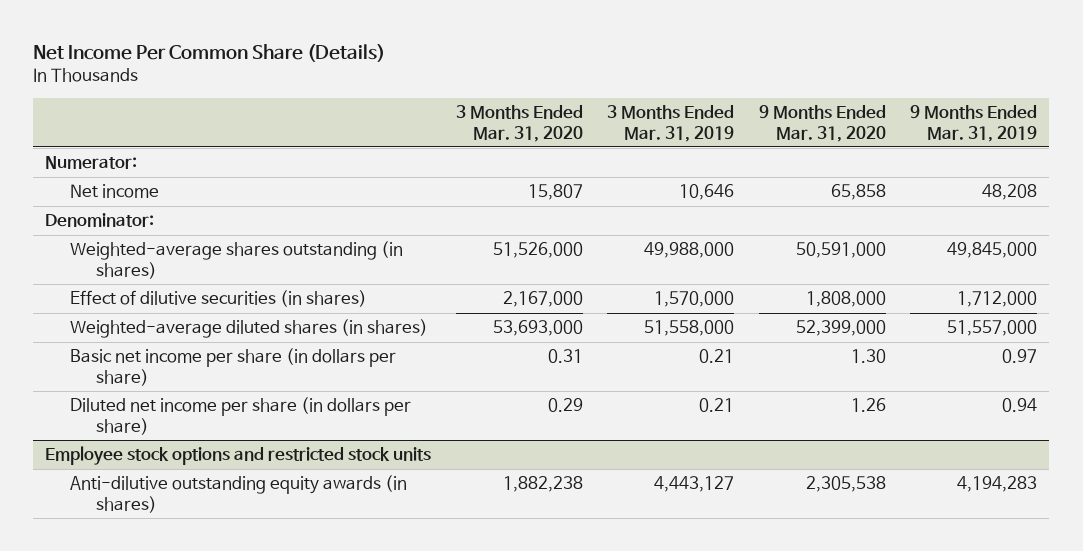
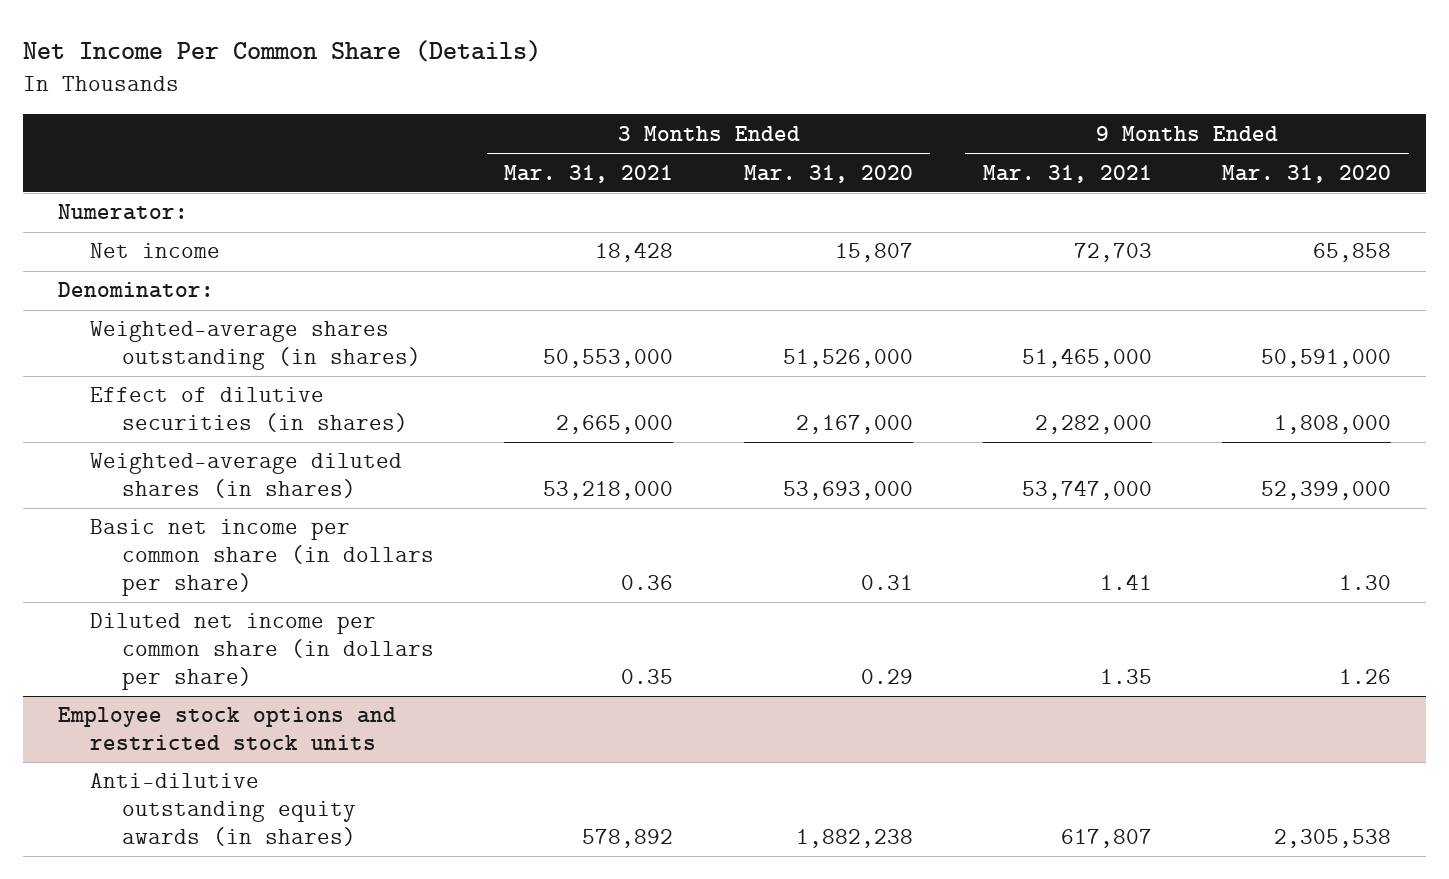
- | 3 Months Ended Mar. 31, 2020 | 3 Months Ended Mar. 31, 2019 | 9 Months Ended Mar. 31, 2020 | 9 Months Ended Mar. 31, 2019
+ | 3 Months Ended Mar. 31, 2021 | 3 Months Ended Mar. 31, 2020 | 9 Months Ended Mar. 31, 2021 | 9 Months Ended Mar. 31, 2020
- Basic net income per share (in dollars per share) | 0.31 | 0.21 | 1.30 | 0.97
- Diluted net income per share (in dollars per share) | 0.29 | 0.21 | 1.26 | 0.94
+ Basic net income per common share (in dollars per share) | 0.36 | 0.31 | 1.41 | 1.30
+ Diluted net income per common share (in dollars per share) | 0.35 | 0.29 | 1.35 | 1.26

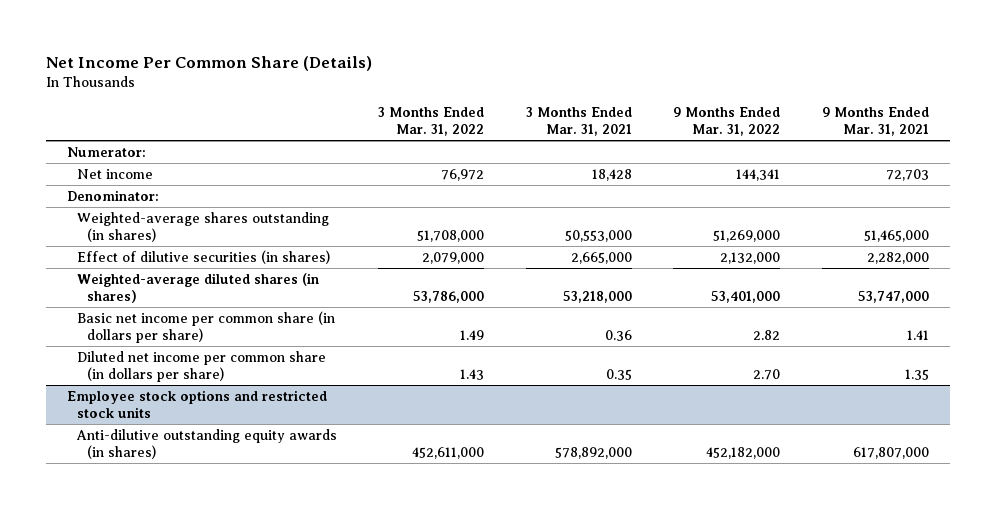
- | 3 Months Ended Mar. 31, 2021 | 3 Months Ended Mar. 31, 2020 | 9 Months Ended Mar. 31, 2021 | 9 Months Ended Mar. 31, 2020
+ | 3 Months Ended Mar. 31, 2022 | 3 Months Ended Mar. 31, 2021 | 9 Months Ended Mar. 31, 2022 | 9 Months Ended Mar. 31, 2021
@ Employee stock options and restricted stock units
- Anti-dilutive outstanding equity awards (in shares) | 578,892 | 1,882,238 | 617,807 | 2,305,538
+ Anti-dilutive outstanding equity awards (in shares) | 452,611,000 | 578,892,000 | 452,182,000 | 617,807,000

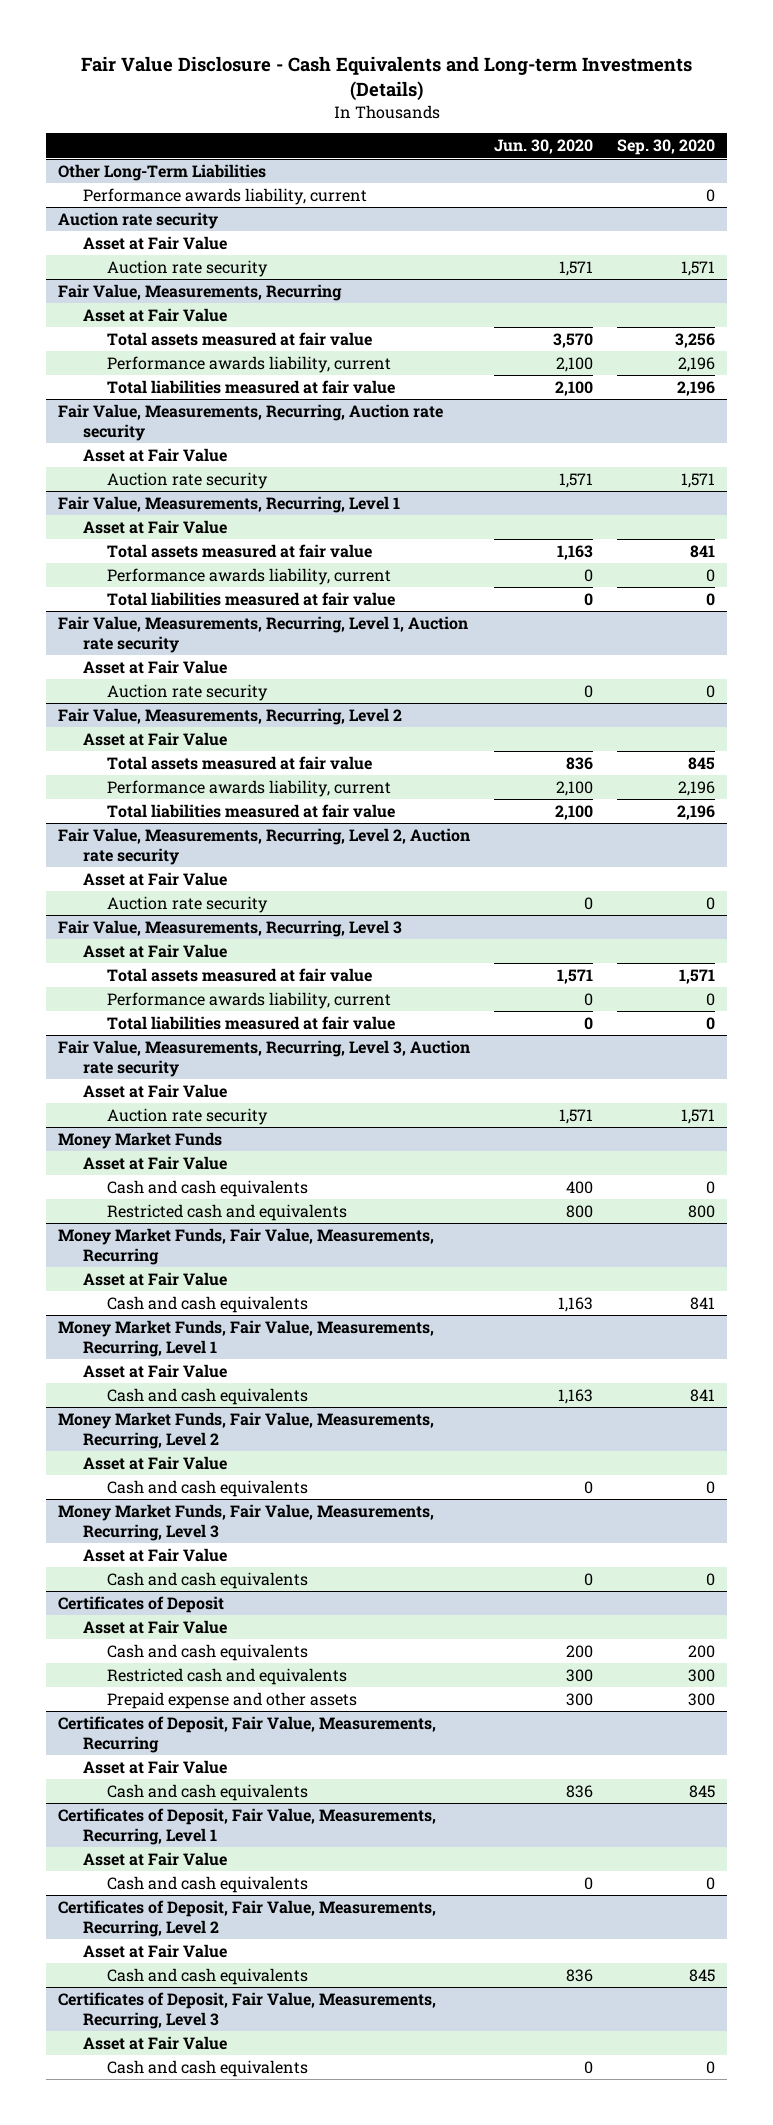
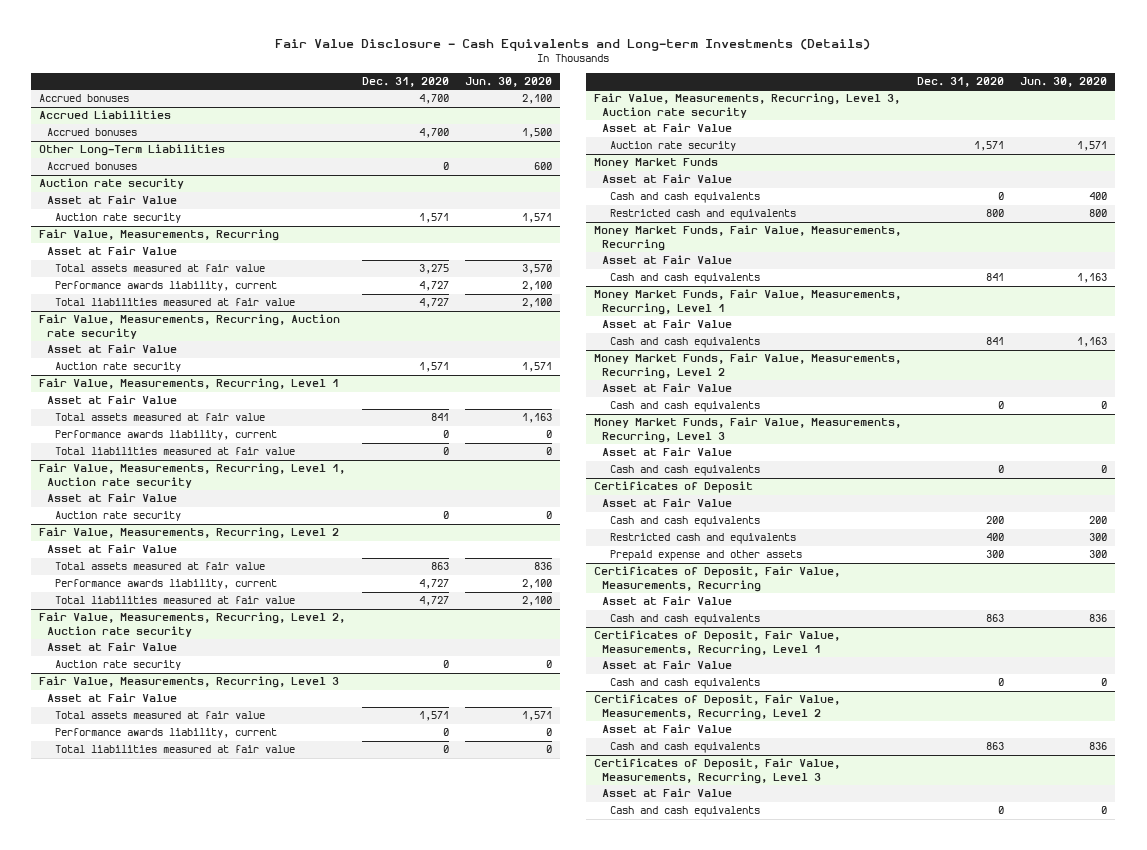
- | Jun. 30, 2020 | Sep. 30, 2020
+ | Dec. 31, 2020 | Jun. 30, 2020
+ Accrued bonuses | 4,700 | 2,100
+ Accrued Liabilities
+ Accrued bonuses | 4,700 | 1,500
@ Other Long-Term Liabilities
- Performance awards liability, current | | 0
+ Accrued bonuses | 0 | 600

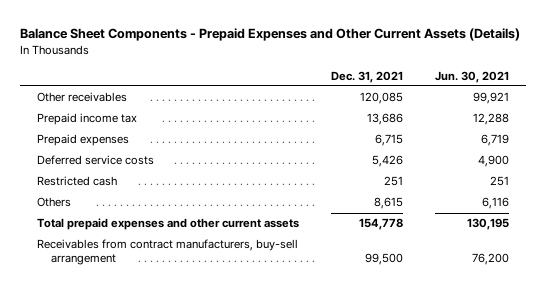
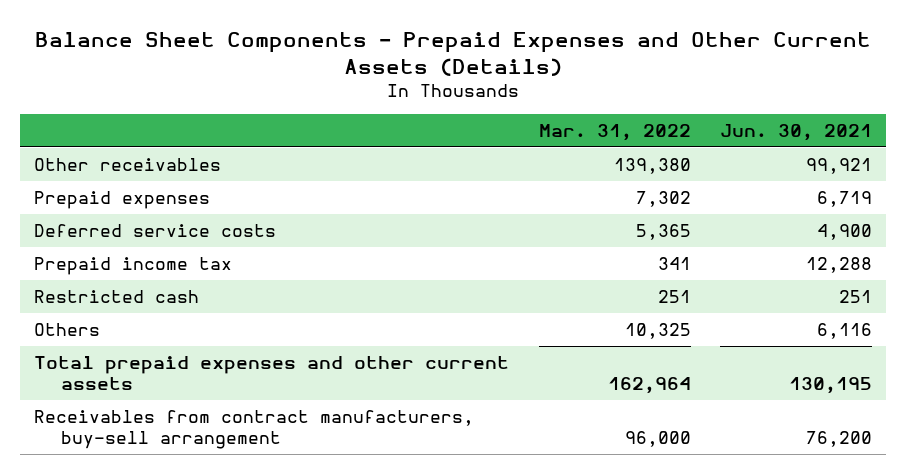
- | Dec. 31, 2021 | Jun. 30, 2021
+ | Mar. 31, 2022 | Jun. 30, 2021
moved down: Prepaid income tax | 341 | 12,288

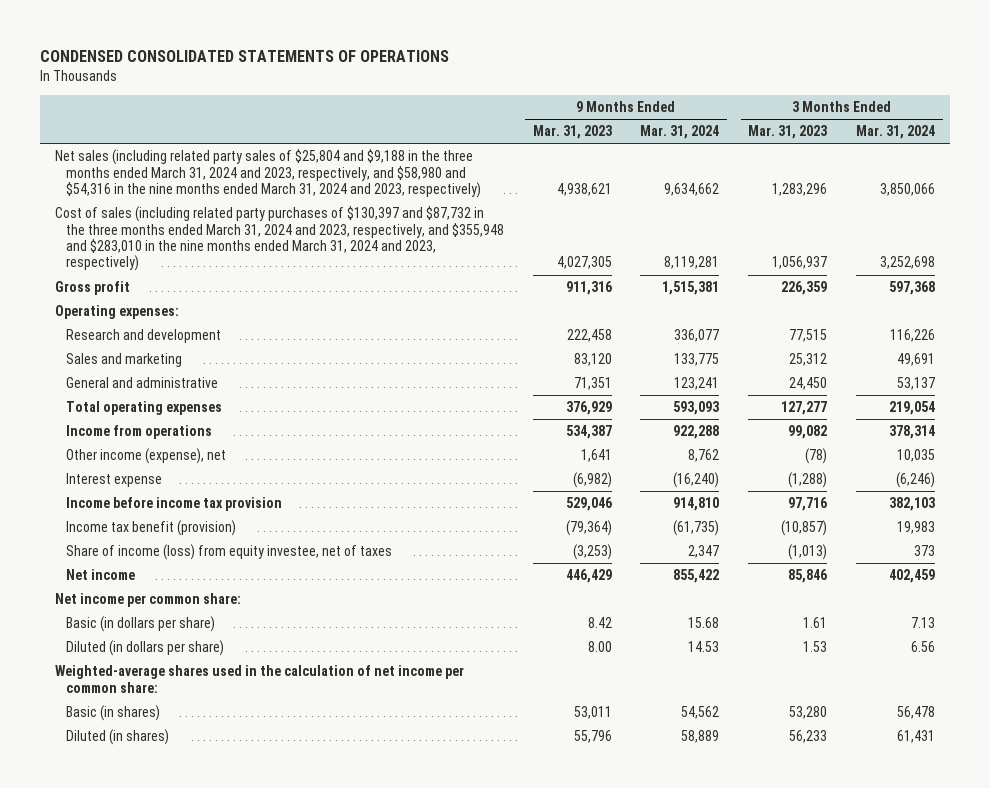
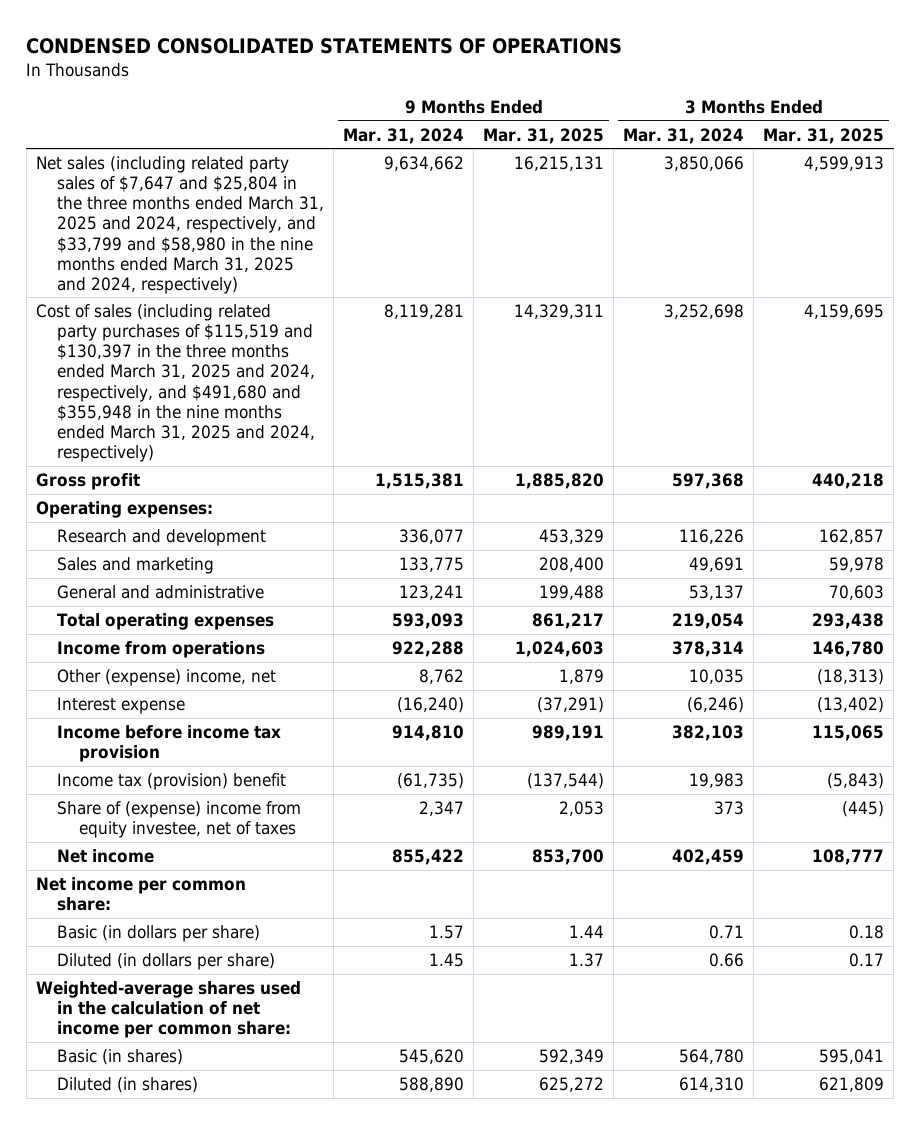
- | 9 Months Ended Mar. 31, 2023 | 9 Months Ended Mar. 31, 2024 | 3 Months Ended Mar. 31, 2023 | 3 Months Ended Mar. 31, 2024
+ | 9 Months Ended Mar. 31, 2024 | 9 Months Ended Mar. 31, 2025 | 3 Months Ended Mar. 31, 2024 | 3 Months Ended Mar. 31, 2025
- Net sales (including related party sales of $25,804 and $9,188 in the three months ended March 31, 2024 and 2023, respectively, and $58,980 and $54,316 in the nine months ended March 31, 2024 and 2023, respectively) | 4,938,621 | 9,634,662 | 1,283,296 | 3,850,066
- Cost of sales (including related party purchases of $130,397 and $87,732 in the three months ended March 31, 2024 and 2023, respectively, and $355,948 and $283,010 in the nine months ended March 31, 2024 and 2023, respectively) | 4,027,305 | 8,119,281 | 1,056,937 | 3,252,698
+ Net sales (including related party sales of $7,647 and $25,804 in the three months ended March 31, 2025 and 2024, respectively, and $33,799 and $58,980 in the nine months ended March 31, 2025 and 2024, respectively) | 9,634,662 | 16,215,131 | 3,850,066 | 4,599,913
+ Cost of sales (including related party purchases of $115,519 and $130,397 in the three months ended March 31, 2025 and 2024, respectively, and $491,680 and $355,948 in the nine months ended March 31, 2025 and 2024, respectively) | 8,119,281 | 14,329,311 | 3,252,698 | 4,159,695
- Other income (expense), net | 1,641 | 8,762 | (78) | 10,035
+ Other (expense) income, net | 8,762 | 1,879 | 10,035 | (18,313)
- Income tax benefit (provision) | (79,364) | (61,735) | (10,857) | 19,983
- Share of income (loss) from equity investee, net of taxes | (3,253) | 2,347 | (1,013) | 373
+ Income tax (provision) benefit | (61,735) | (137,544) | 19,983 | (5,843)
+ Share of (expense) income from equity investee, net of taxes | 2,347 | 2,053 | 373 | (445)
- Basic (in dollars per share) | 8.42 | 15.68 | 1.61 | 7.13
- Diluted (in dollars per share) | 8.00 | 14.53 | 1.53 | 6.56
+ Basic (in dollars per share) | 1.57 | 1.44 | 0.71 | 0.18
+ Diluted (in dollars per share) | 1.45 | 1.37 | 0.66 | 0.17
- Basic (in shares) | 53,011 | 54,562 | 53,280 | 56,478
- Diluted (in shares) | 55,796 | 58,889 | 56,233 | 61,431
+ Basic (in shares) | 545,620 | 592,349 | 564,780 | 595,041
+ Diluted (in shares) | 588,890 | 625,272 | 614,310 | 621,809

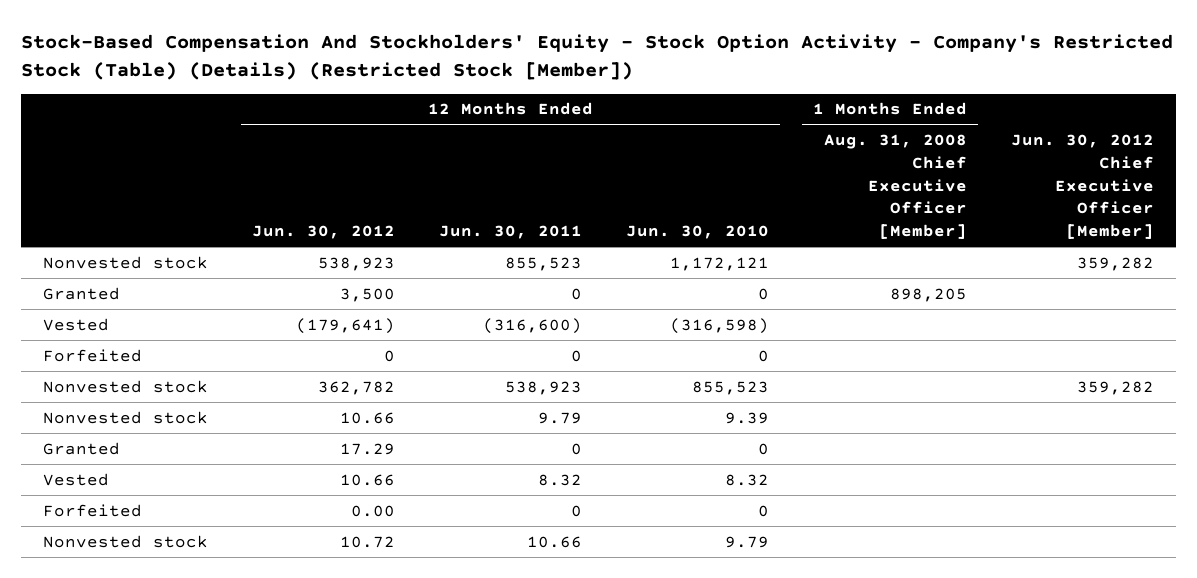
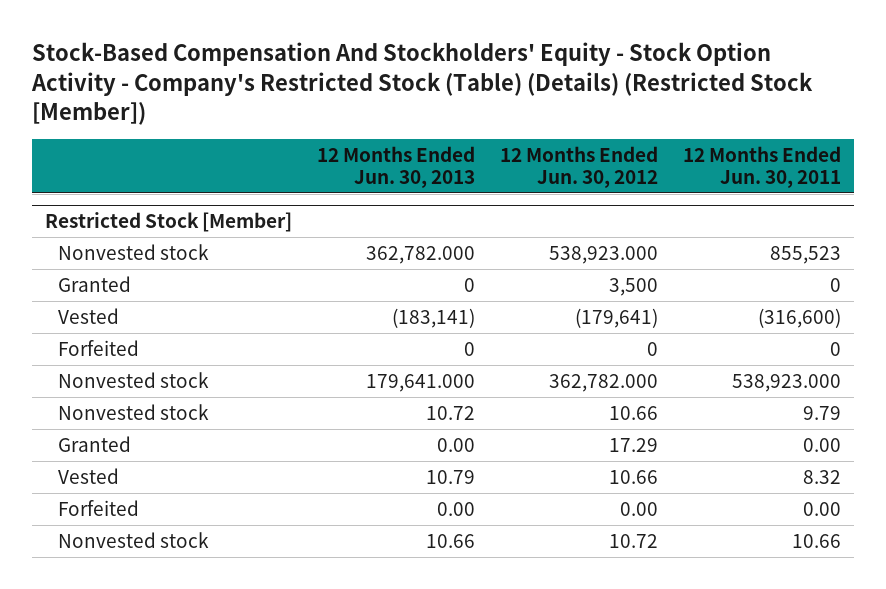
- | 12 Months Ended Jun. 30, 2012 | 12 Months Ended Jun. 30, 2011 | 12 Months Ended Jun. 30, 2010 | 1 Months Ended Aug. 31, 2008 Chief Executive Officer [Member] | Jun. 30, 2012 Chief Executive Officer [Member]
+ | 12 Months Ended Jun. 30, 2013 | 12 Months Ended Jun. 30, 2012 | 12 Months Ended Jun. 30, 2011
- Nonvested stock | 538,923 | 855,523 | 1,172,121 | | 359,282
+ Restricted Stock [Member]
+ Nonvested stock | 362,782.000 | 538,923.000 | 855,523
- Nonvested stock | 362,782 | 538,923 | 855,523 | | 359,282
+ Nonvested stock | 179,641.000 | 362,782.000 | 538,923.000
- Granted | 17.29 | 0 | 0 | |
+ Granted | 0.00 | 17.29 | 0.00
- Forfeited | 0.00 | 0 | 0 | |
+ Forfeited | 0.00 | 0.00 | 0.00

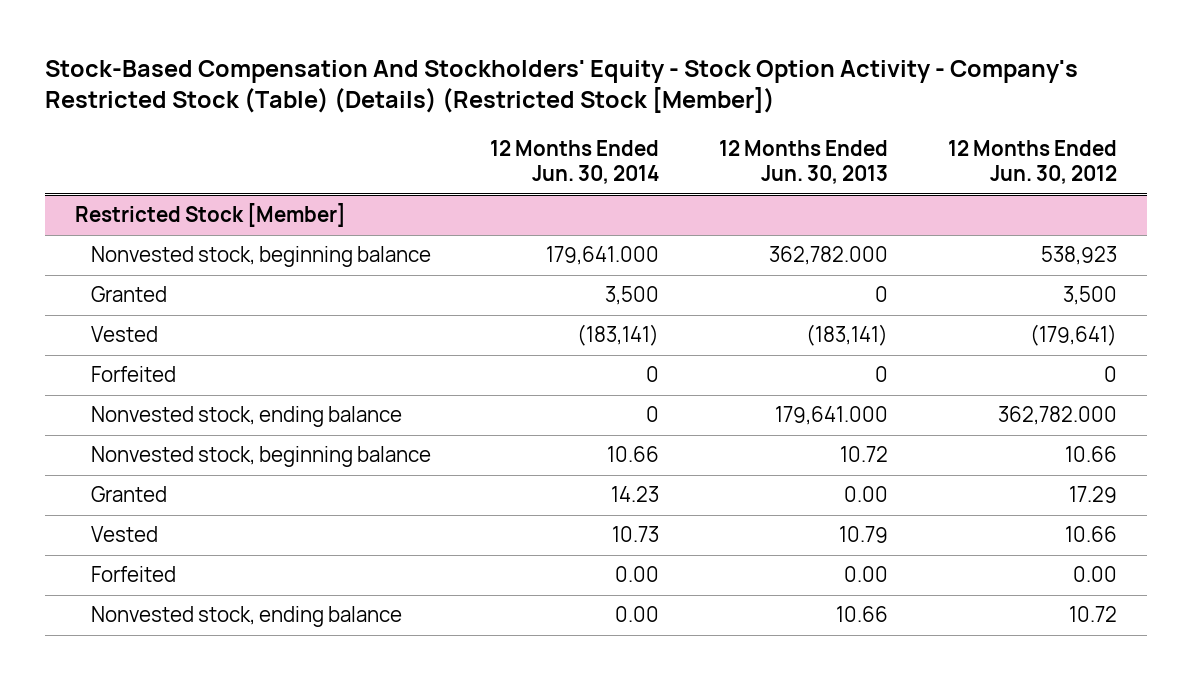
- | 12 Months Ended Jun. 30, 2013 | 12 Months Ended Jun. 30, 2012 | 12 Months Ended Jun. 30, 2011
+ | 12 Months Ended Jun. 30, 2014 | 12 Months Ended Jun. 30, 2013 | 12 Months Ended Jun. 30, 2012
@ Restricted Stock [Member]
- Nonvested stock | 362,782.000 | 538,923.000 | 855,523
+ Nonvested stock, beginning balance | 179,641.000 | 362,782.000 | 538,923
- Nonvested stock | 179,641.000 | 362,782.000 | 538,923.000
- Nonvested stock | 10.72 | 10.66 | 9.79
+ Nonvested stock, ending balance | 0 | 179,641.000 | 362,782.000
+ Nonvested stock, beginning balance | 10.66 | 10.72 | 10.66
- Nonvested stock | 10.66 | 10.72 | 10.66
+ Nonvested stock, ending balance | 0.00 | 10.66 | 10.72

